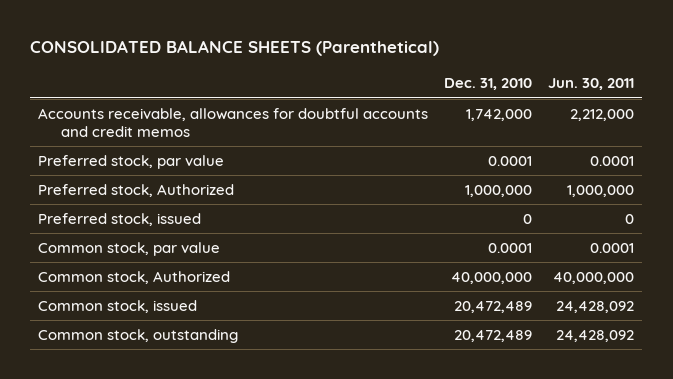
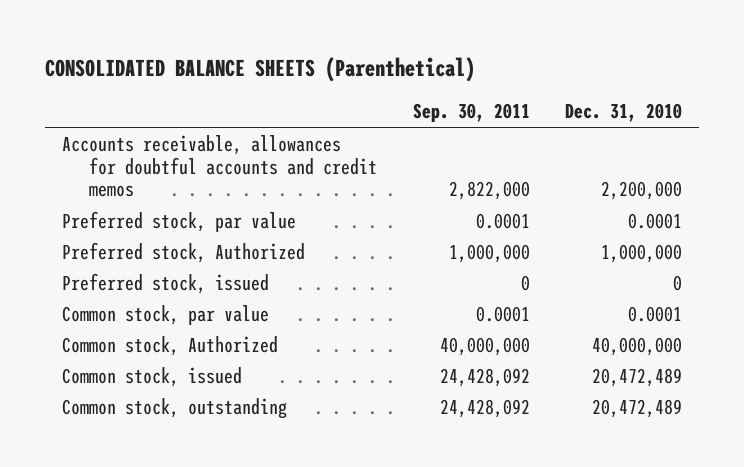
- | Dec. 31, 2010 | Jun. 30, 2011
+ | Sep. 30, 2011 | Dec. 31, 2010
- Accounts receivable, allowances for doubtful accounts and credit memos | 1,742,000 | 2,212,000
+ Accounts receivable, allowances for doubtful accounts and credit memos | 2,822,000 | 2,200,000

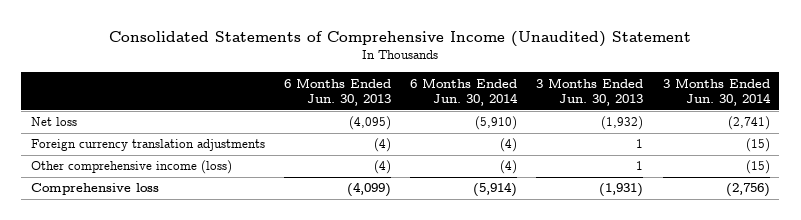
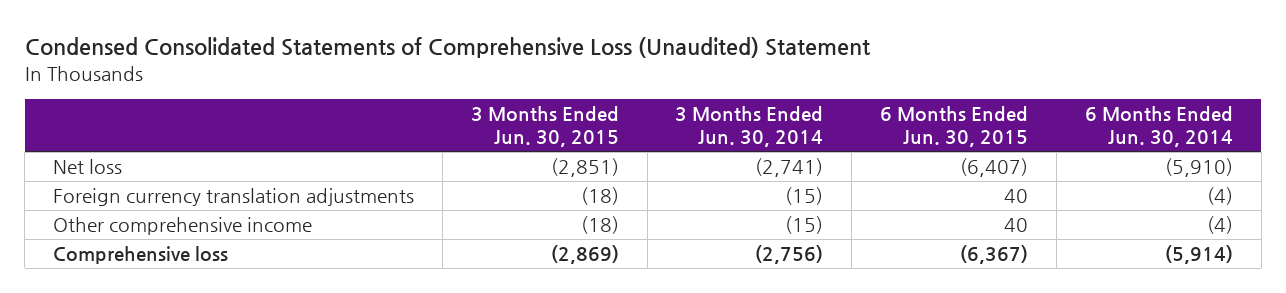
- Consolidated Statements of Comprehensive Income (Unaudited) Statement
+ Condensed Consolidated Statements of Comprehensive Loss (Unaudited) Statement
- | 6 Months Ended Jun. 30, 2013 | 6 Months Ended Jun. 30, 2014 | 3 Months Ended Jun. 30, 2013 | 3 Months Ended Jun. 30, 2014
+ | 3 Months Ended Jun. 30, 2015 | 3 Months Ended Jun. 30, 2014 | 6 Months Ended Jun. 30, 2015 | 6 Months Ended Jun. 30, 2014
- Other comprehensive income (loss) | (4) | (4) | 1 | (15)
+ Other comprehensive income | (18) | (15) | 40 | (4)

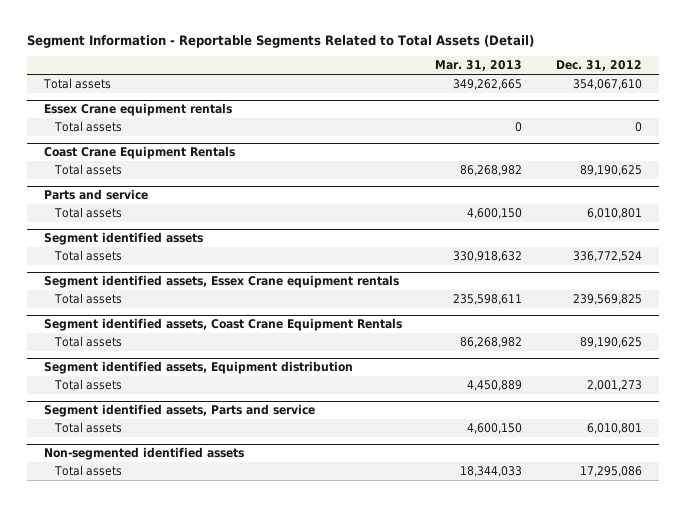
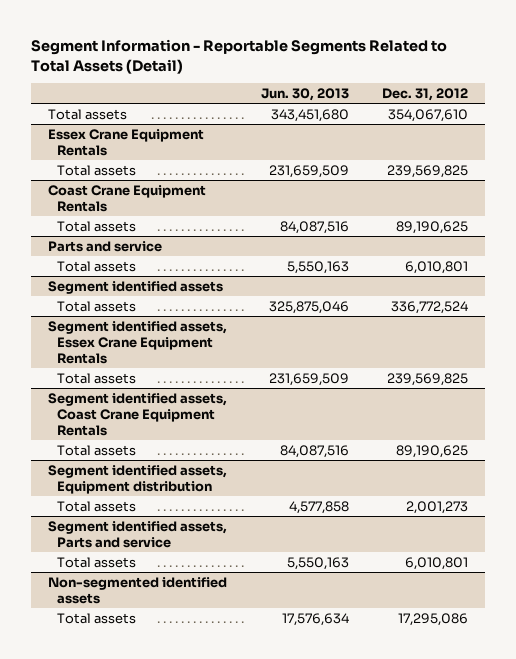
- | Mar. 31, 2013 | Dec. 31, 2012
+ | Jun. 30, 2013 | Dec. 31, 2012
- Essex Crane equipment rentals
- Total assets | 0 | 0
+ Essex Crane Equipment Rentals
+ Total assets | 231,659,509 | 239,569,825
- Segment identified assets, Essex Crane equipment rentals
+ Segment identified assets, Essex Crane Equipment Rentals

